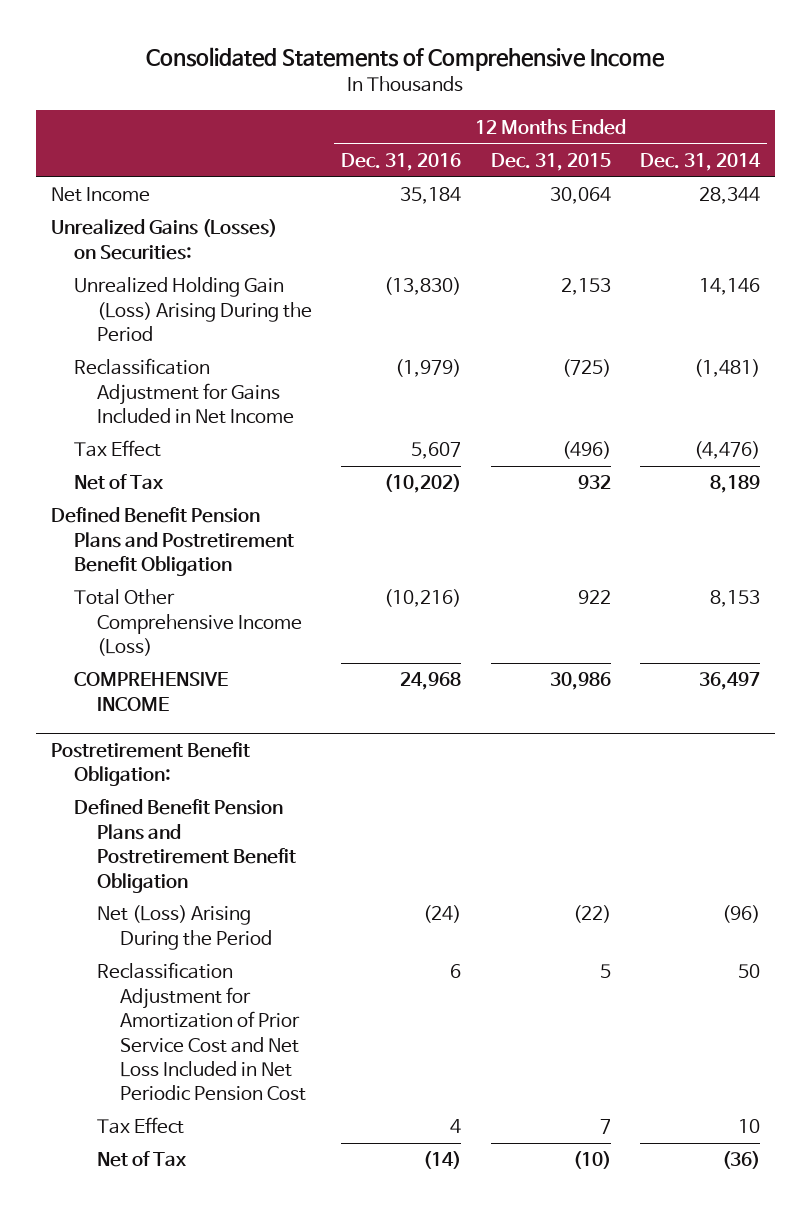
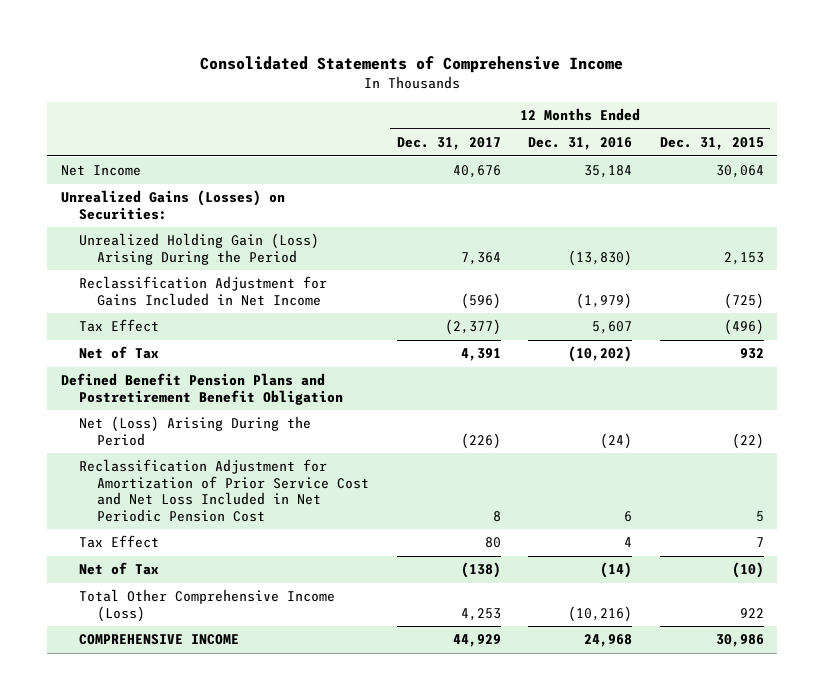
- | 12 Months Ended Dec. 31, 2016 | 12 Months Ended Dec. 31, 2015 | 12 Months Ended Dec. 31, 2014
+ | 12 Months Ended Dec. 31, 2017 | 12 Months Ended Dec. 31, 2016 | 12 Months Ended Dec. 31, 2015
- Postretirement Benefit Obligation:
- Defined Benefit Pension Plans and Postretirement Benefit Obligation
moved down: Total Other Comprehensive Income (Loss) | 4,253 | (10,216) | 922
moved down: COMPREHENSIVE INCOME | 44,929 | 24,968 | 30,986

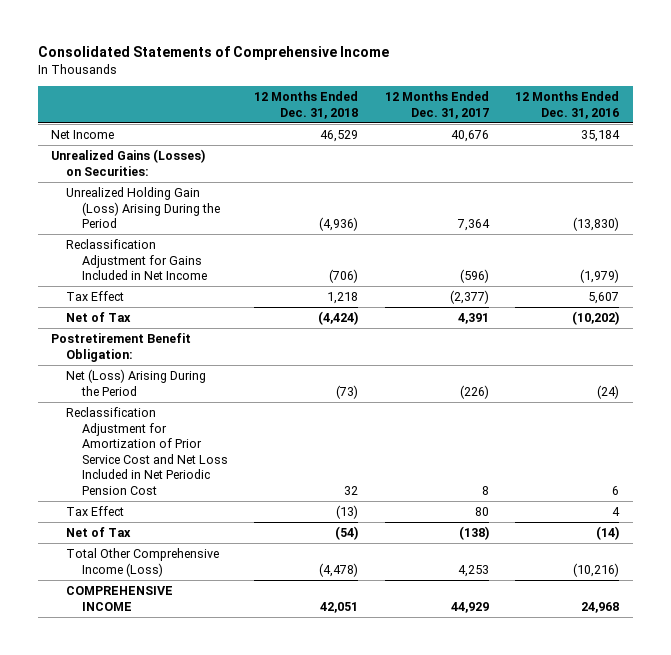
- | 12 Months Ended Dec. 31, 2017 | 12 Months Ended Dec. 31, 2016 | 12 Months Ended Dec. 31, 2015
+ | 12 Months Ended Dec. 31, 2018 | 12 Months Ended Dec. 31, 2017 | 12 Months Ended Dec. 31, 2016
- Defined Benefit Pension Plans and Postretirement Benefit Obligation
+ Postretirement Benefit Obligation:

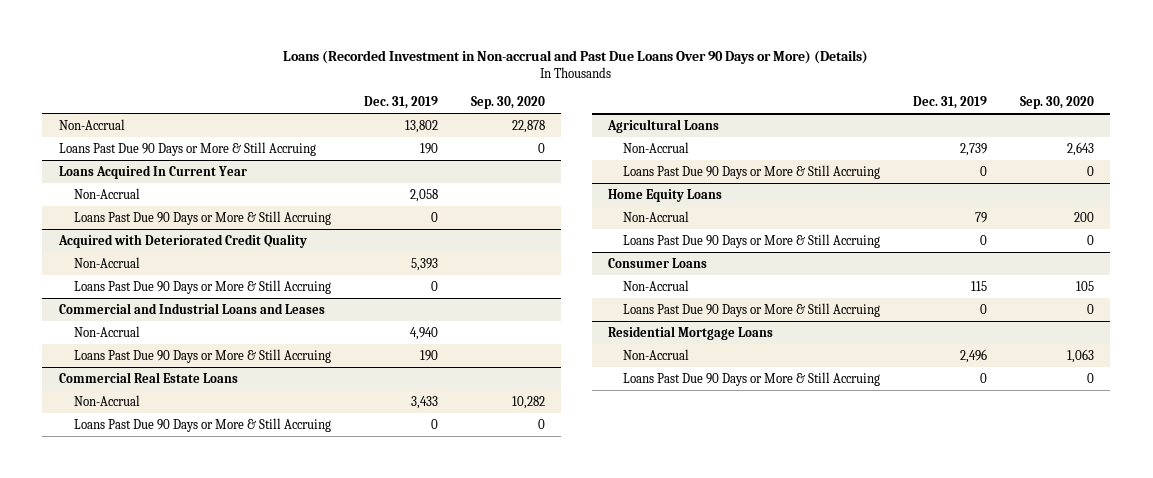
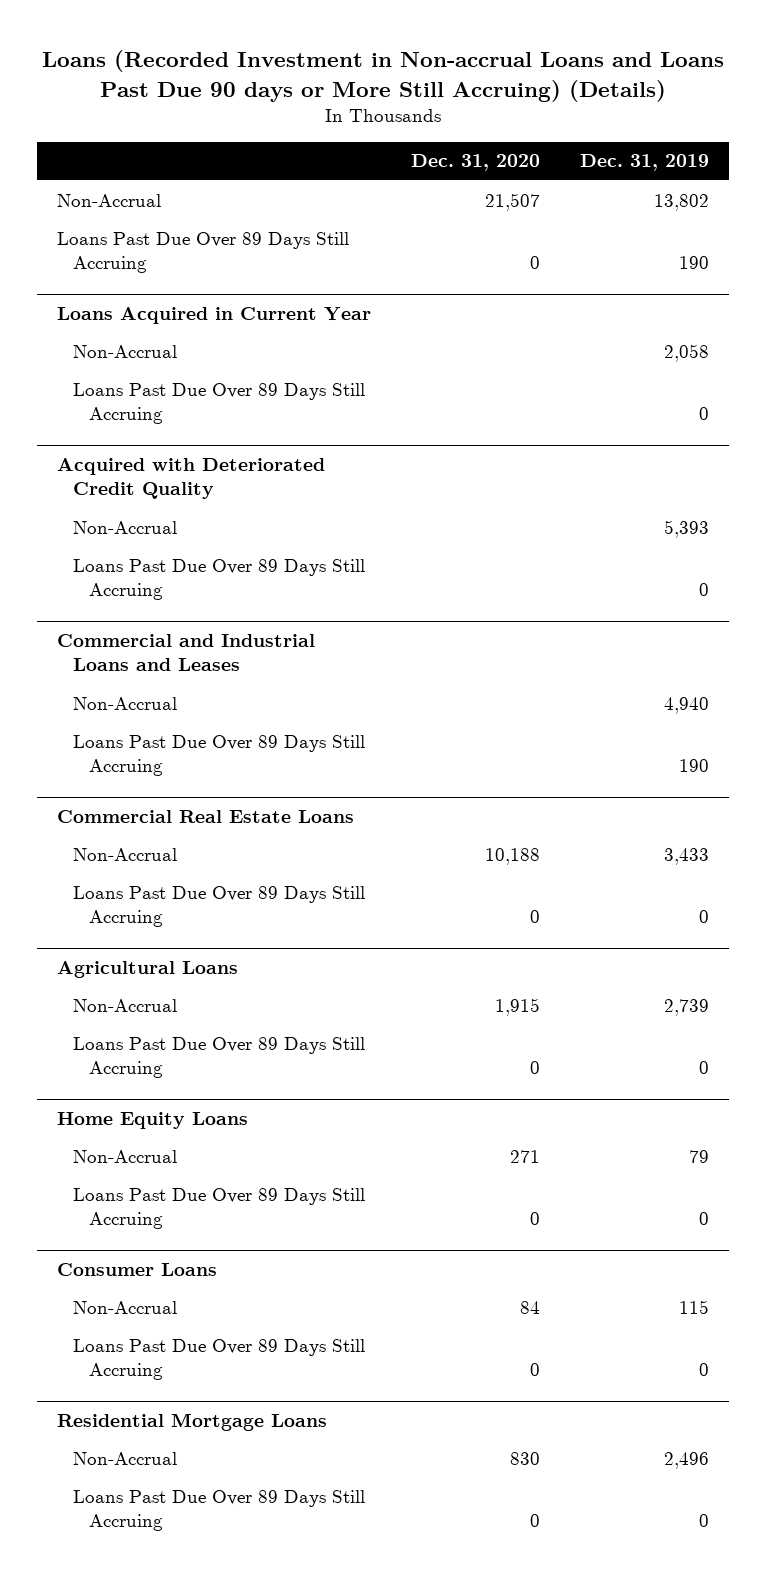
- Loans (Recorded Investment in Non-accrual and Past Due Loans Over 90 Days or More) (Details)
+ Loans (Recorded Investment in Non-accrual Loans and Loans Past Due 90 days or More Still Accruing) (Details)
- | Dec. 31, 2019 | Sep. 30, 2020
+ | Dec. 31, 2020 | Dec. 31, 2019
- Loans Past Due 90 Days or More & Still Accruing | 190 | 0
- Loans Acquired In Current Year
+ Loans Past Due Over 89 Days Still Accruing | 0 | 190
+ Loans Acquired in Current Year
- Loans Past Due 90 Days or More & Still Accruing | 0 |
+ Loans Past Due Over 89 Days Still Accruing | | 0
@ Acquired with Deteriorated Credit Quality
- Loans Past Due 90 Days or More & Still Accruing | 0 |
+ Loans Past Due Over 89 Days Still Accruing | | 0
@ Commercial and Industrial Loans and Leases
- Loans Past Due 90 Days or More & Still Accruing | 190 |
+ Loans Past Due Over 89 Days Still Accruing | | 190
@ Commercial Real Estate Loans
- Loans Past Due 90 Days or More & Still Accruing | 0 | 0
+ Loans Past Due Over 89 Days Still Accruing | 0 | 0
@ Agricultural Loans
- Loans Past Due 90 Days or More & Still Accruing | 0 | 0
+ Loans Past Due Over 89 Days Still Accruing | 0 | 0
@ Home Equity Loans
- Loans Past Due 90 Days or More & Still Accruing | 0 | 0
+ Loans Past Due Over 89 Days Still Accruing | 0 | 0
@ Consumer Loans
- Loans Past Due 90 Days or More & Still Accruing | 0 | 0
+ Loans Past Due Over 89 Days Still Accruing | 0 | 0
@ Residential Mortgage Loans
- Loans Past Due 90 Days or More & Still Accruing | 0 | 0
+ Loans Past Due Over 89 Days Still Accruing | 0 | 0

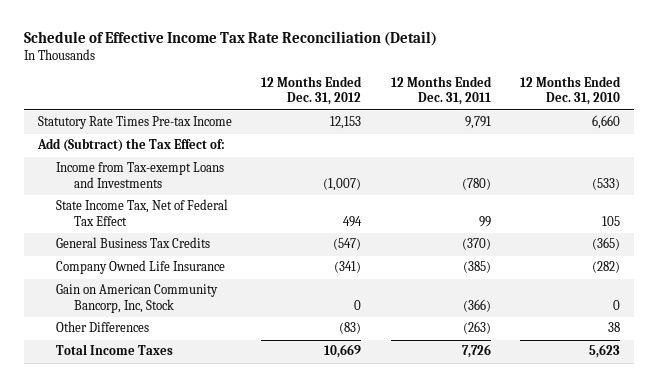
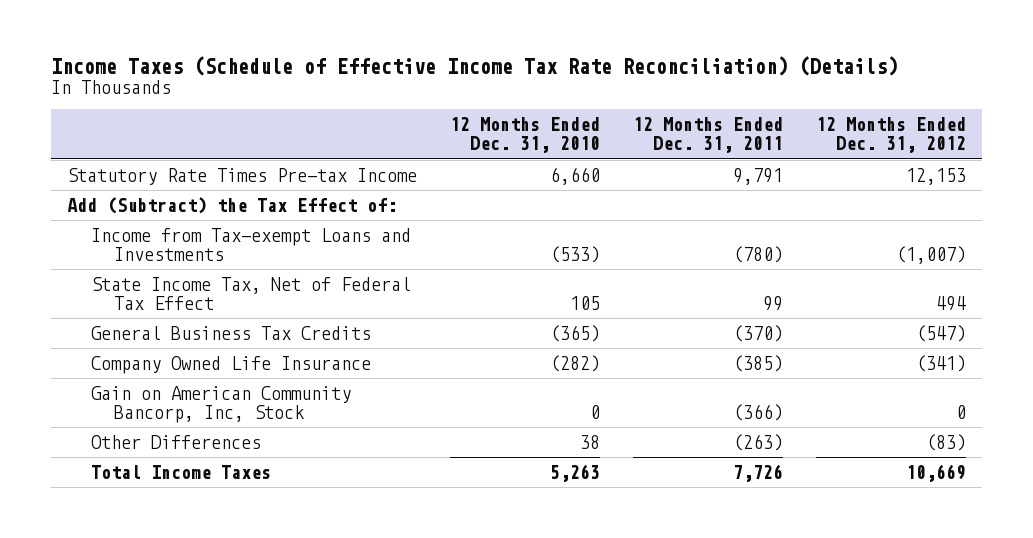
- Schedule of Effective Income Tax Rate Reconciliation (Detail)
+ Income Taxes (Schedule of Effective Income Tax Rate Reconciliation) (Details)
- | 12 Months Ended Dec. 31, 2012 | 12 Months Ended Dec. 31, 2011 | 12 Months Ended Dec. 31, 2010
+ | 12 Months Ended Dec. 31, 2010 | 12 Months Ended Dec. 31, 2011 | 12 Months Ended Dec. 31, 2012
- Total Income Taxes | 10,669 | 7,726 | 5,623
+ Total Income Taxes | 5,263 | 7,726 | 10,669

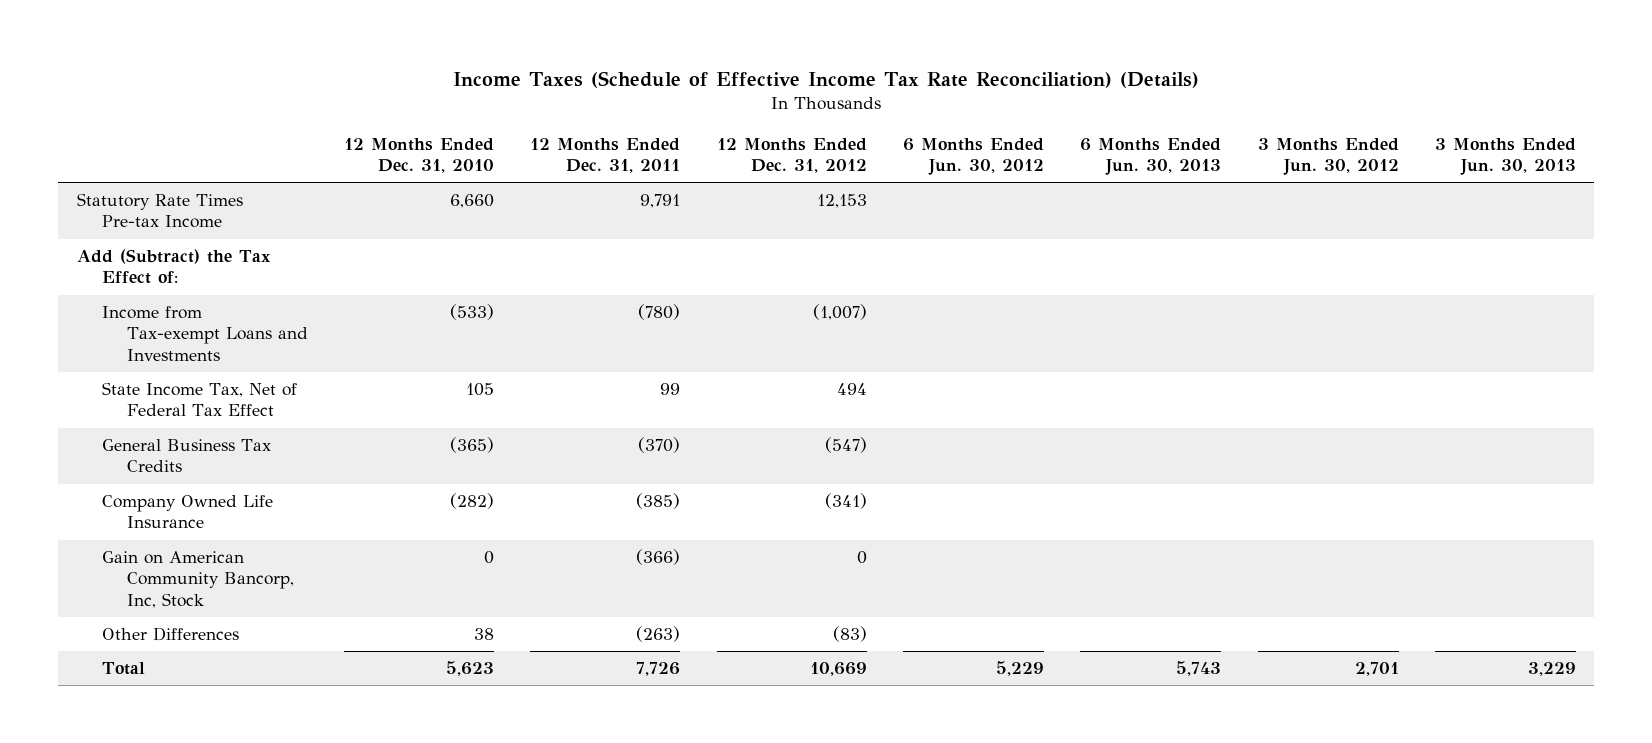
- | 12 Months Ended Dec. 31, 2010 | 12 Months Ended Dec. 31, 2011 | 12 Months Ended Dec. 31, 2012
+ | 12 Months Ended Dec. 31, 2010 | 12 Months Ended Dec. 31, 2011 | 12 Months Ended Dec. 31, 2012 | 6 Months Ended Jun. 30, 2012 | 6 Months Ended Jun. 30, 2013 | 3 Months Ended Jun. 30, 2012 | 3 Months Ended Jun. 30, 2013
- Total Income Taxes | 5,263 | 7,726 | 10,669
+ Total | 5,623 | 7,726 | 10,669 | 5,229 | 5,743 | 2,701 | 3,229

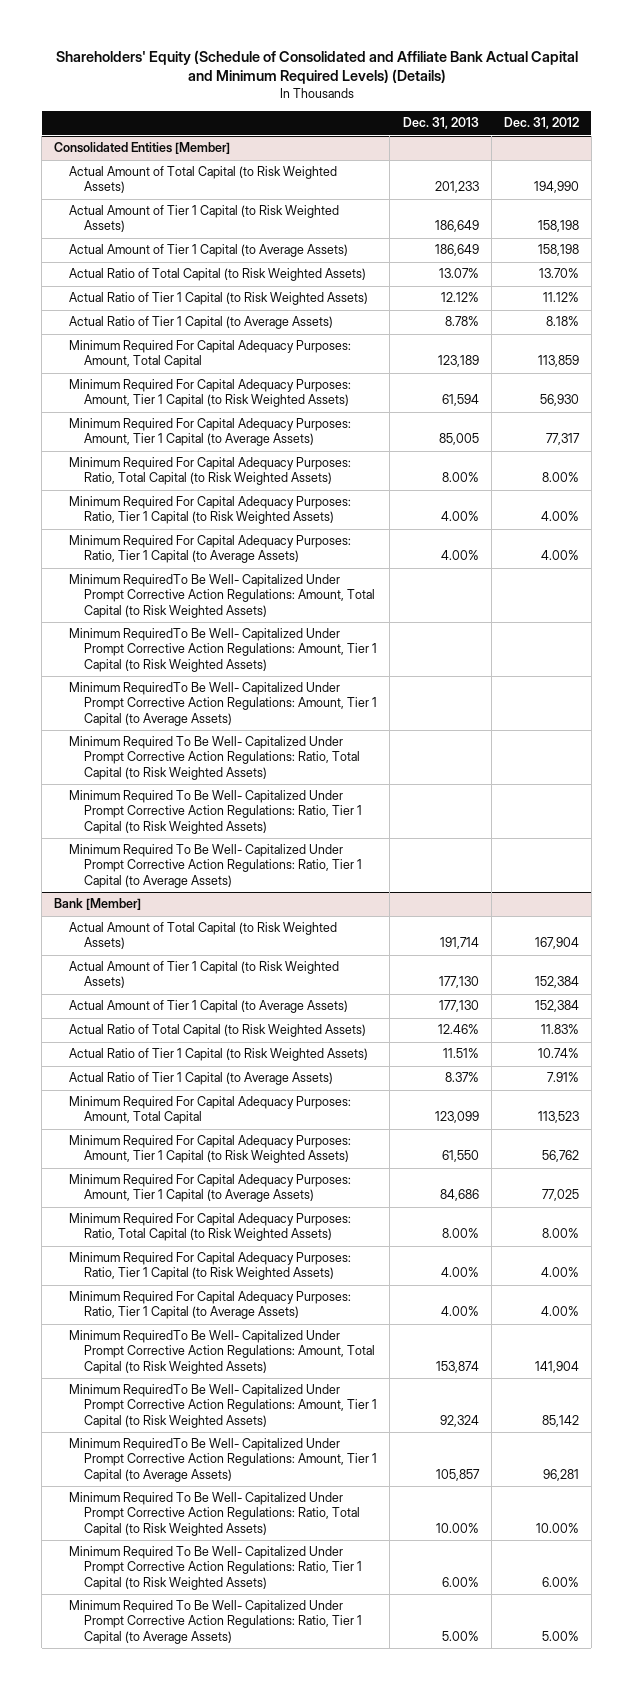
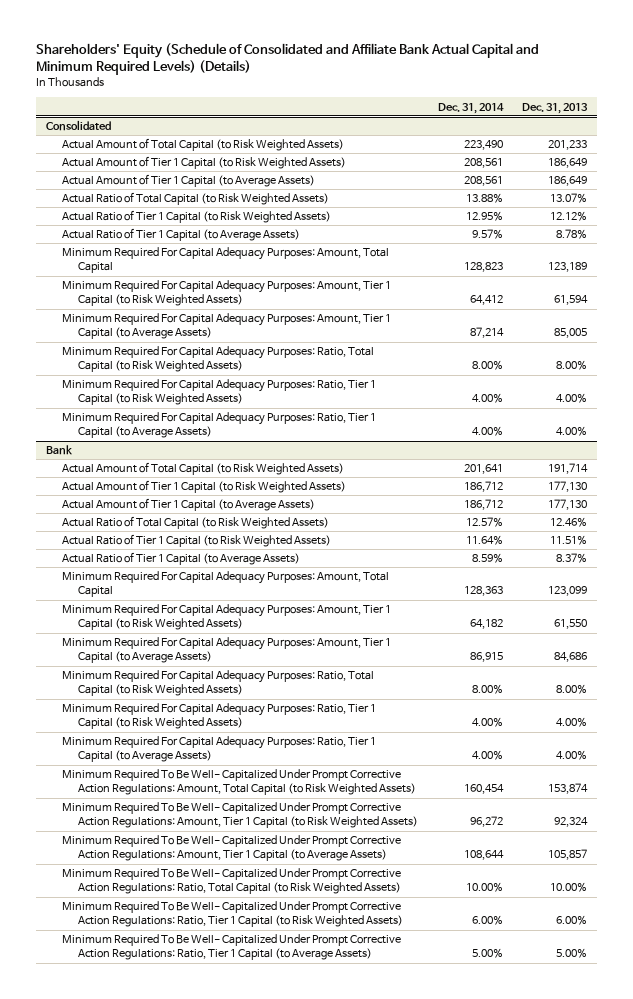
- | Dec. 31, 2013 | Dec. 31, 2012
+ | Dec. 31, 2014 | Dec. 31, 2013
- Consolidated Entities [Member]
+ Consolidated
- Minimum RequiredTo Be Well- Capitalized Under Prompt Corrective Action Regulations: Amount, Total Capital (to Risk Weighted Assets)
- Minimum RequiredTo Be Well- Capitalized Under Prompt Corrective Action Regulations: Amount, Tier 1 Capital (to Risk Weighted Assets)
- Minimum RequiredTo Be Well- Capitalized Under Prompt Corrective Action Regulations: Amount, Tier 1 Capital (to Average Assets)
- Minimum Required To Be Well- Capitalized Under Prompt Corrective Action Regulations: Ratio, Total Capital (to Risk Weighted Assets)
- Minimum Required To Be Well- Capitalized Under Prompt Corrective Action Regulations: Ratio, Tier 1 Capital (to Risk Weighted Assets)
- Minimum Required To Be Well- Capitalized Under Prompt Corrective Action Regulations: Ratio, Tier 1 Capital (to Average Assets)
- Bank [Member]
+ Bank
- Minimum RequiredTo Be Well- Capitalized Under Prompt Corrective Action Regulations: Amount, Total Capital (to Risk Weighted Assets) | 153,874 | 141,904
- Minimum RequiredTo Be Well- Capitalized Under Prompt Corrective Action Regulations: Amount, Tier 1 Capital (to Risk Weighted Assets) | 92,324 | 85,142
- Minimum RequiredTo Be Well- Capitalized Under Prompt Corrective Action Regulations: Amount, Tier 1 Capital (to Average Assets) | 105,857 | 96,281
+ Minimum Required To Be Well- Capitalized Under Prompt Corrective Action Regulations: Amount, Total Capital (to Risk Weighted Assets) | 160,454 | 153,874
+ Minimum Required To Be Well- Capitalized Under Prompt Corrective Action Regulations: Amount, Tier 1 Capital (to Risk Weighted Assets) | 96,272 | 92,324
+ Minimum Required To Be Well- Capitalized Under Prompt Corrective Action Regulations: Amount, Tier 1 Capital (to Average Assets) | 108,644 | 105,857

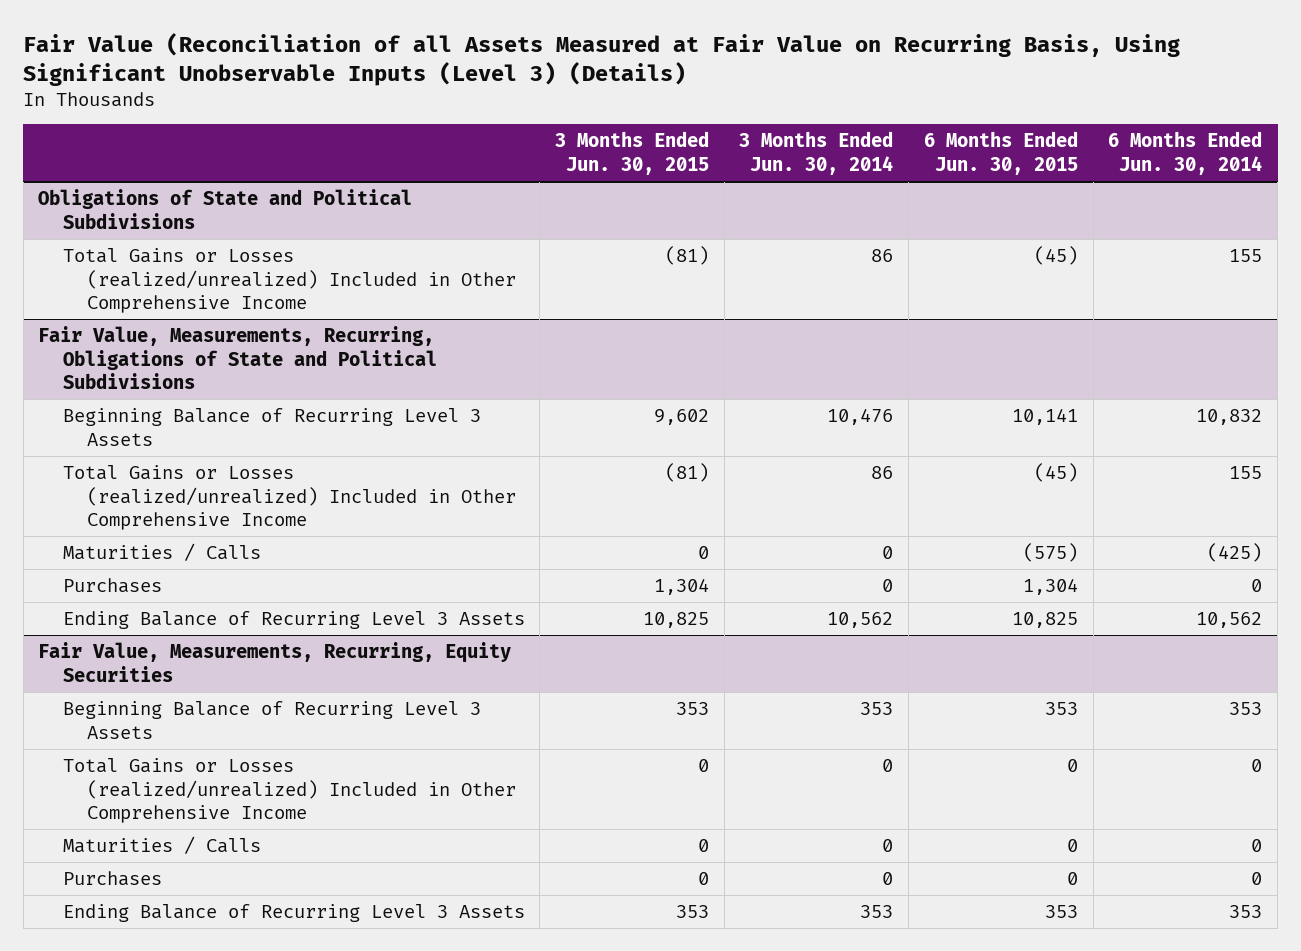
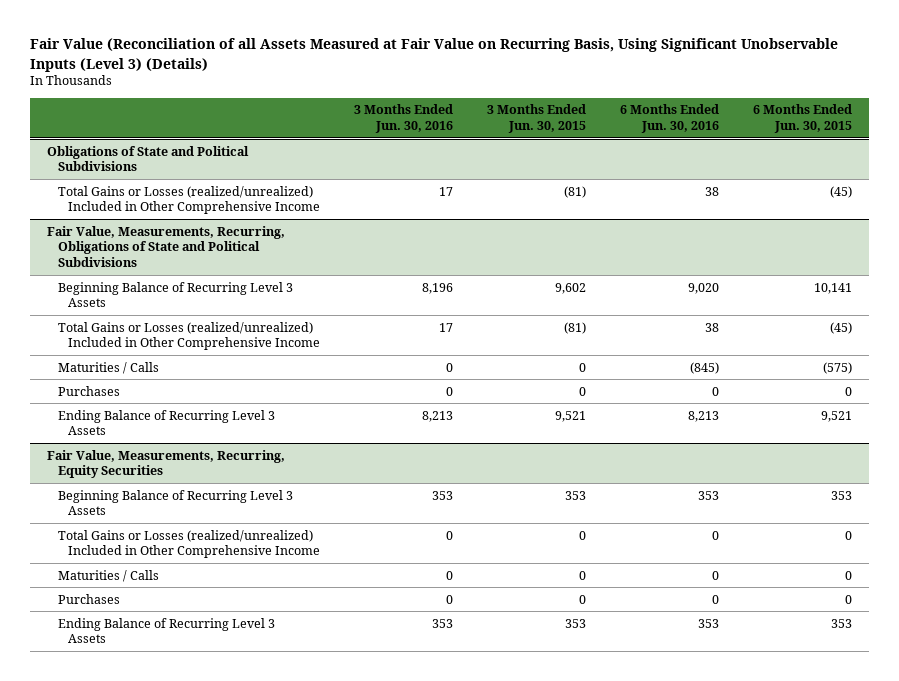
- | 3 Months Ended Jun. 30, 2015 | 3 Months Ended Jun. 30, 2014 | 6 Months Ended Jun. 30, 2015 | 6 Months Ended Jun. 30, 2014
+ | 3 Months Ended Jun. 30, 2016 | 3 Months Ended Jun. 30, 2015 | 6 Months Ended Jun. 30, 2016 | 6 Months Ended Jun. 30, 2015
@ Fair Value, Measurements, Recurring, Obligations of State and Political Subdivisions
- Purchases | 1,304 | 0 | 1,304 | 0
- Ending Balance of Recurring Level 3 Assets | 10,825 | 10,562 | 10,825 | 10,562
+ Purchases | 0 | 0 | 0 | 0
+ Ending Balance of Recurring Level 3 Assets | 8,213 | 9,521 | 8,213 | 9,521

